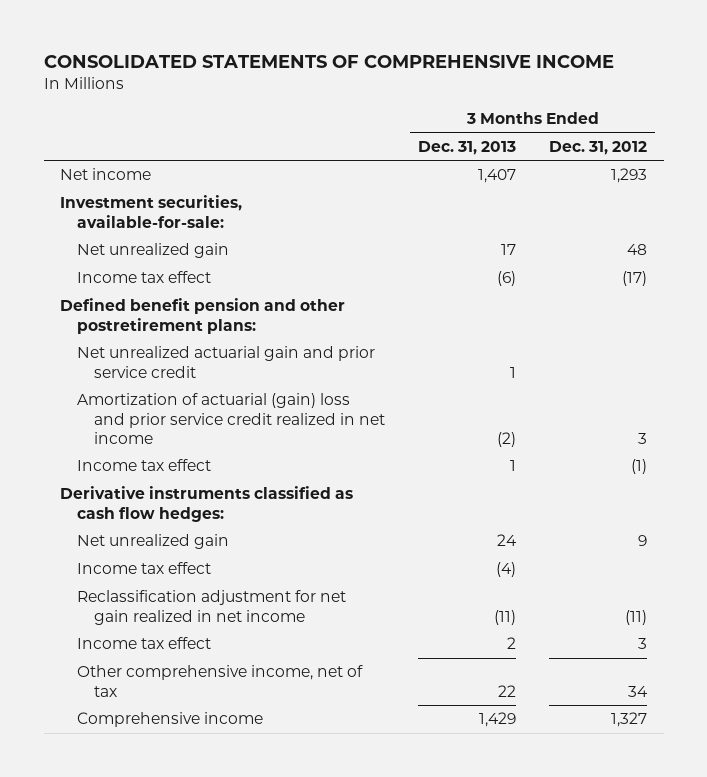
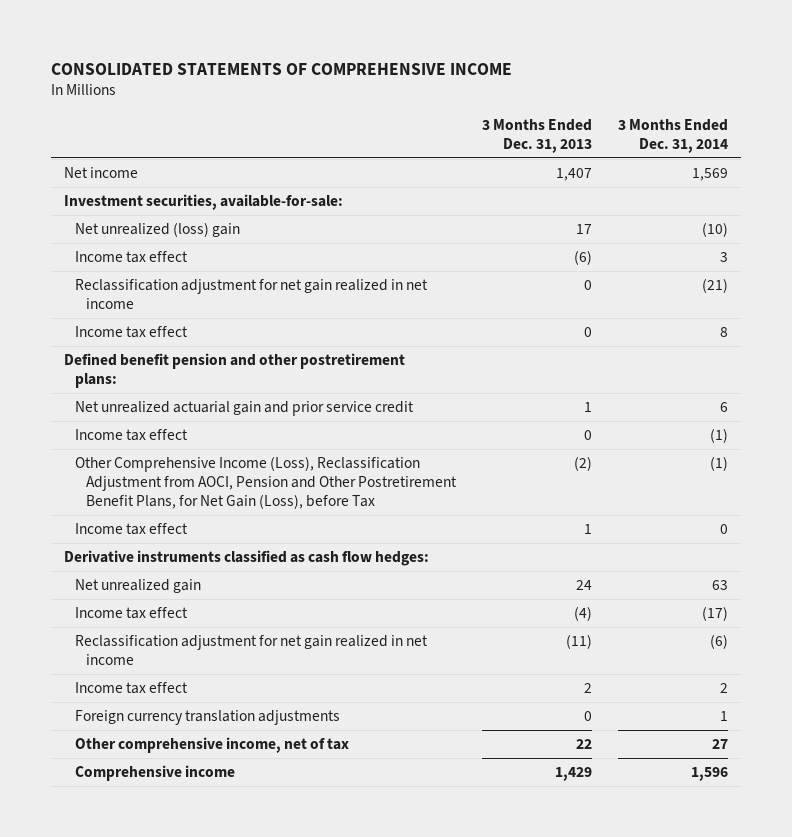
- | 3 Months Ended Dec. 31, 2013 | 3 Months Ended Dec. 31, 2012
+ | 3 Months Ended Dec. 31, 2013 | 3 Months Ended Dec. 31, 2014
- Net unrealized gain | 17 | 48
+ Net unrealized (loss) gain | 17 | (10)
+ Reclassification adjustment for net gain realized in net income | 0 | (21)
+ Income tax effect | 0 | 8
- Amortization of actuarial (gain) loss and prior service credit realized in net income | (2) | 3
+ Income tax effect | 0 | (1)
+ Other Comprehensive Income (Loss), Reclassification Adjustment from AOCI, Pension and Other Postretirement Benefit Plans, for Net Gain (Loss), before Tax | (2) | (1)
+ Foreign currency translation adjustments | 0 | 1

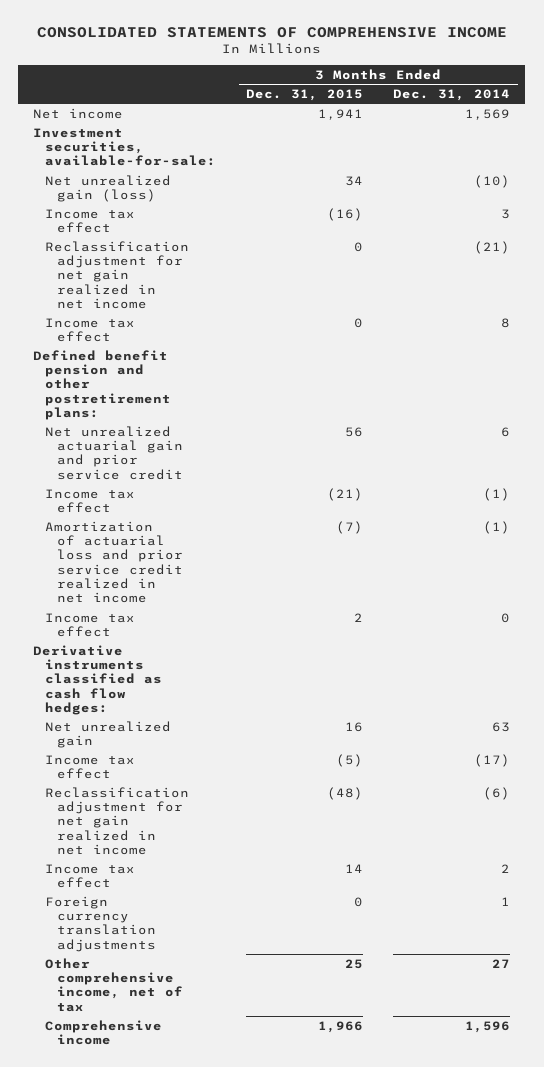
- | 3 Months Ended Dec. 31, 2013 | 3 Months Ended Dec. 31, 2014
+ | 3 Months Ended Dec. 31, 2015 | 3 Months Ended Dec. 31, 2014
- Net unrealized (loss) gain | 17 | (10)
+ Net unrealized gain (loss) | 34 | (10)
- Other Comprehensive Income (Loss), Reclassification Adjustment from AOCI, Pension and Other Postretirement Benefit Plans, for Net Gain (Loss), before Tax | (2) | (1)
+ Amortization of actuarial loss and prior service credit realized in net income | (7) | (1)

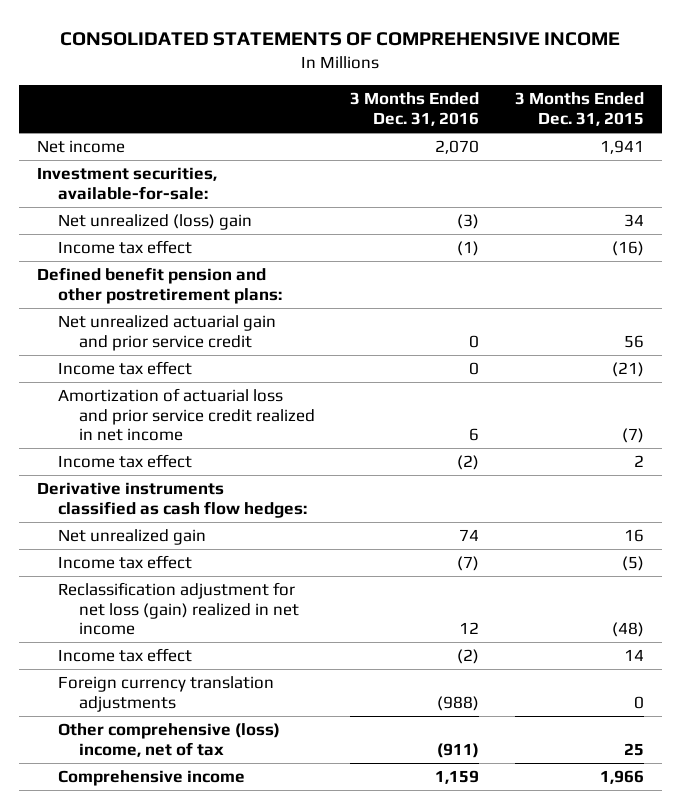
- | 3 Months Ended Dec. 31, 2015 | 3 Months Ended Dec. 31, 2014
+ | 3 Months Ended Dec. 31, 2016 | 3 Months Ended Dec. 31, 2015
- Net unrealized gain (loss) | 34 | (10)
+ Net unrealized (loss) gain | (3) | 34
- Reclassification adjustment for net gain realized in net income | 0 | (21)
- Income tax effect | 0 | 8
- Reclassification adjustment for net gain realized in net income | (48) | (6)
+ Reclassification adjustment for net loss (gain) realized in net income | 12 | (48)
- Other comprehensive income, net of tax | 25 | 27
+ Other comprehensive (loss) income, net of tax | (911) | 25

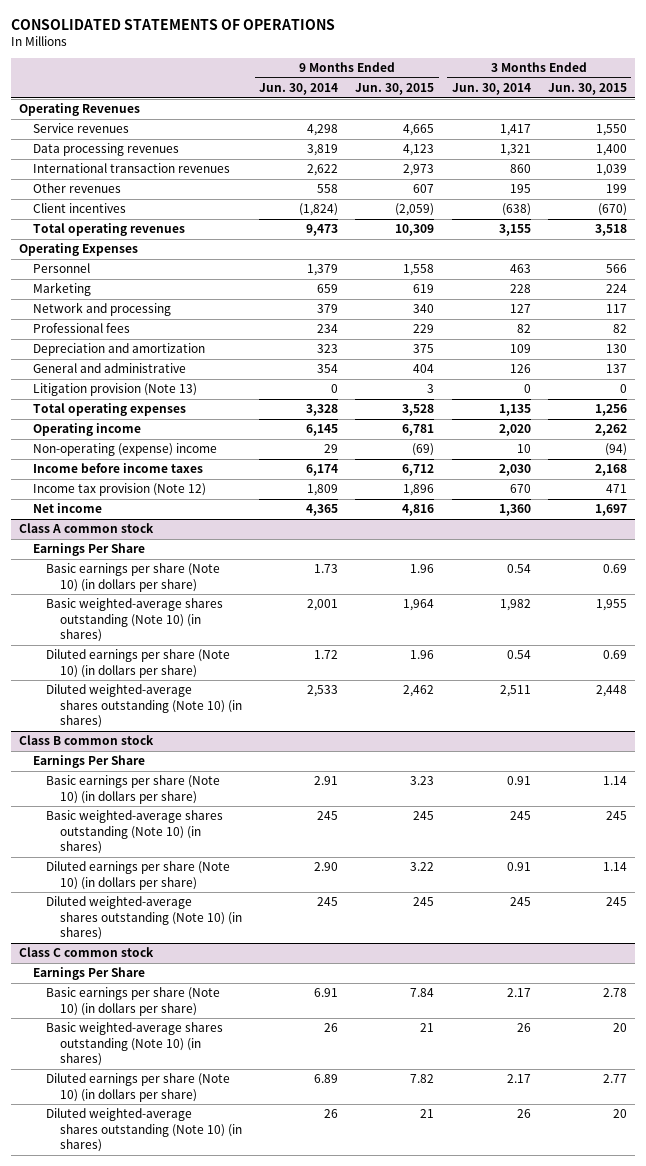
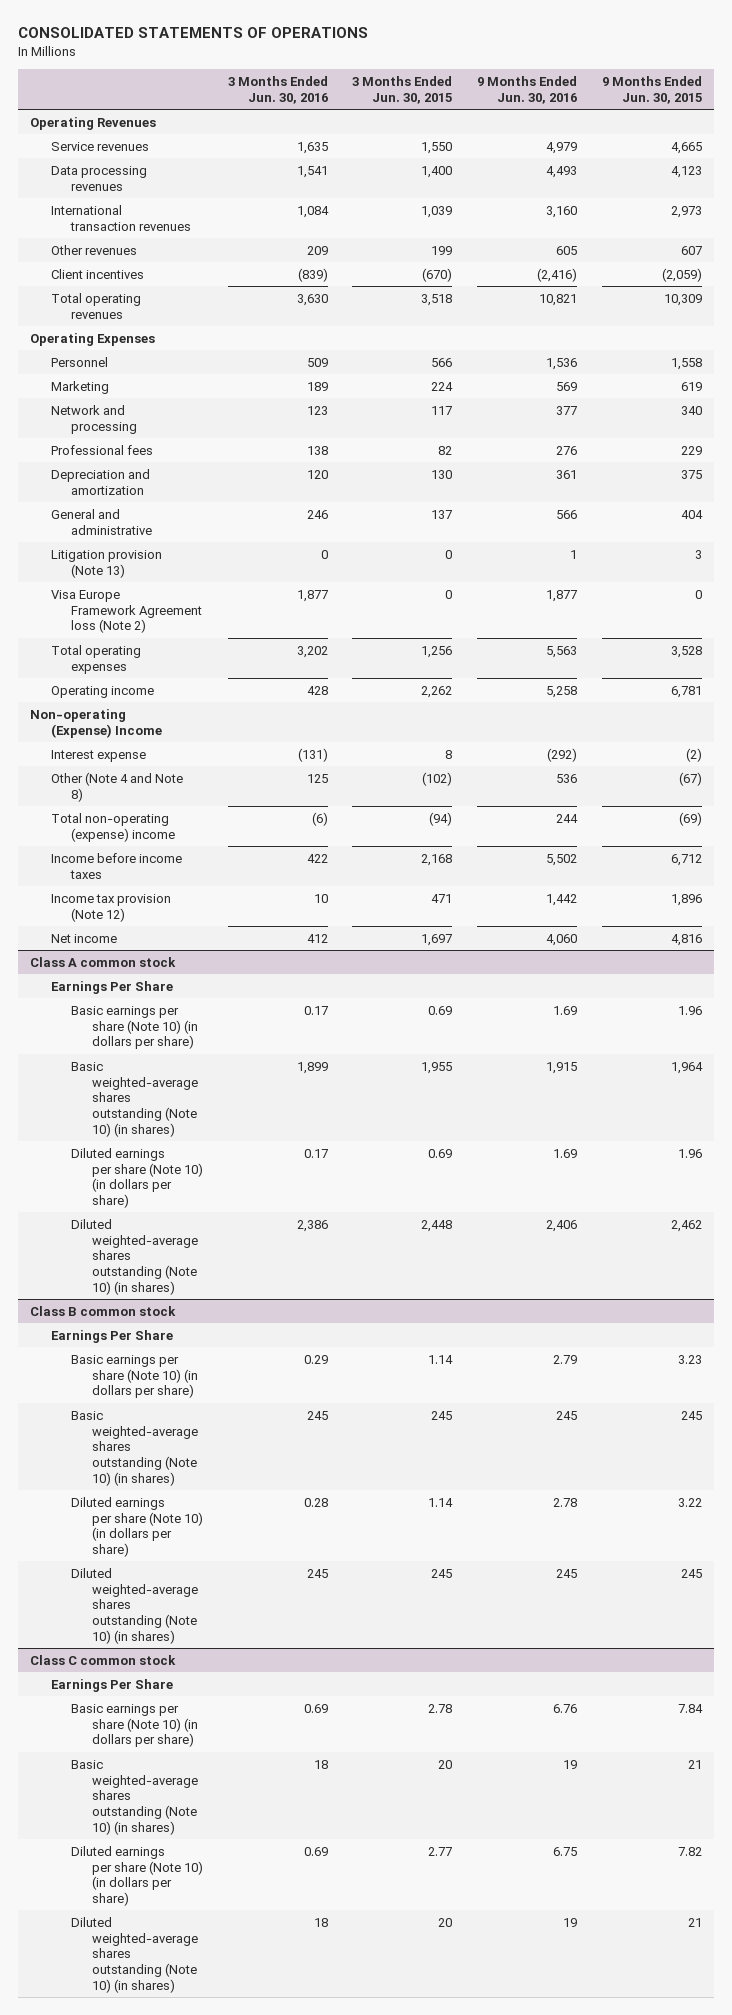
- | 9 Months Ended Jun. 30, 2014 | 9 Months Ended Jun. 30, 2015 | 3 Months Ended Jun. 30, 2014 | 3 Months Ended Jun. 30, 2015
+ | 3 Months Ended Jun. 30, 2016 | 3 Months Ended Jun. 30, 2015 | 9 Months Ended Jun. 30, 2016 | 9 Months Ended Jun. 30, 2015
+ Visa Europe Framework Agreement loss (Note 2) | 1,877 | 0 | 1,877 | 0
- Non-operating (expense) income | 29 | (69) | 10 | (94)
+ Non-operating (Expense) Income
+ Interest expense | (131) | 8 | (292) | (2)
+ Other (Note 4 and Note 8) | 125 | (102) | 536 | (67)
+ Total non-operating (expense) income | (6) | (94) | 244 | (69)

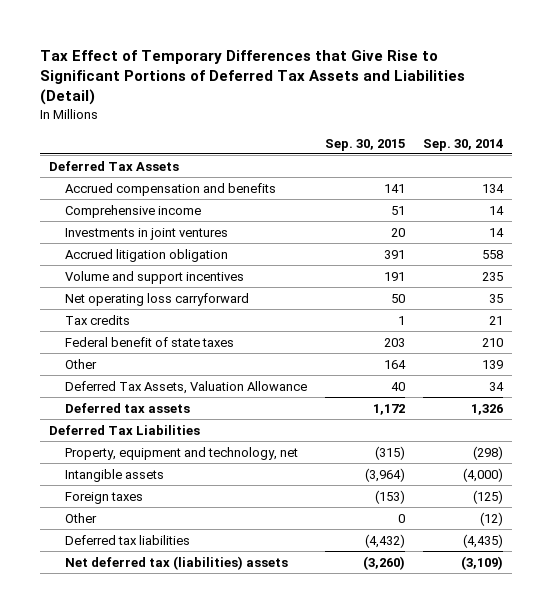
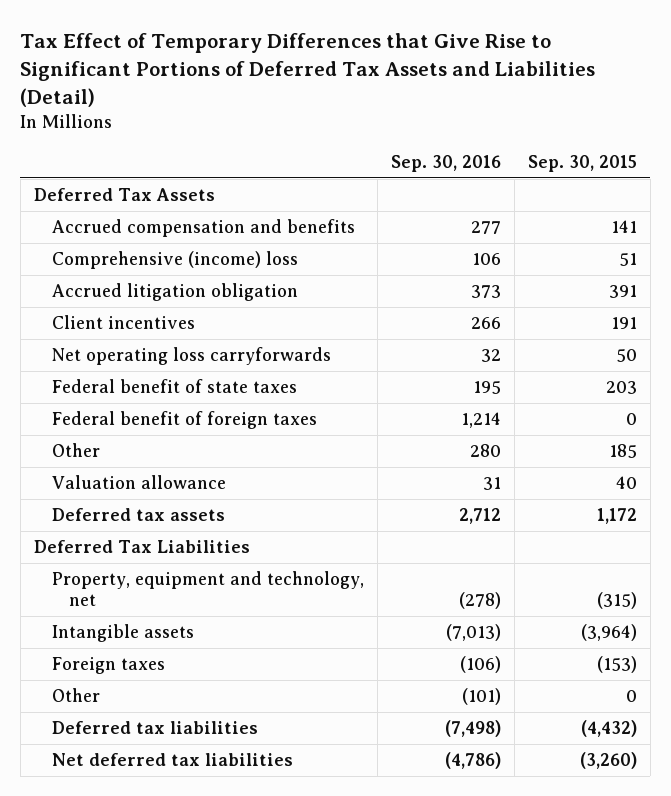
- | Sep. 30, 2015 | Sep. 30, 2014
+ | Sep. 30, 2016 | Sep. 30, 2015
- Comprehensive income | 51 | 14
- Investments in joint ventures | 20 | 14
+ Comprehensive (income) loss | 106 | 51
- Volume and support incentives | 191 | 235
- Net operating loss carryforward | 50 | 35
- Tax credits | 1 | 21
+ Client incentives | 266 | 191
+ Net operating loss carryforwards | 32 | 50
- Other | 164 | 139
- Deferred Tax Assets, Valuation Allowance | 40 | 34
+ Federal benefit of foreign taxes | 1,214 | 0
+ Other | 280 | 185
+ Valuation allowance | 31 | 40
- Net deferred tax (liabilities) assets | (3,260) | (3,109)
+ Net deferred tax liabilities | (4,786) | (3,260)

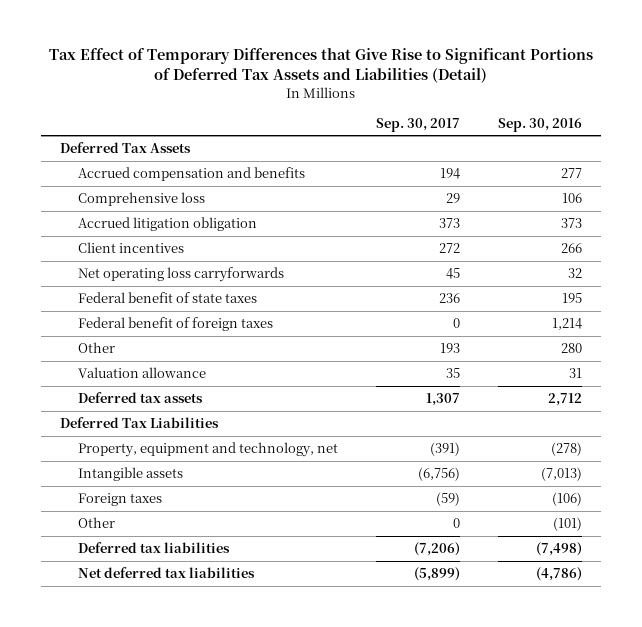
- | Sep. 30, 2016 | Sep. 30, 2015
+ | Sep. 30, 2017 | Sep. 30, 2016
- Comprehensive (income) loss | 106 | 51
+ Comprehensive loss | 29 | 106

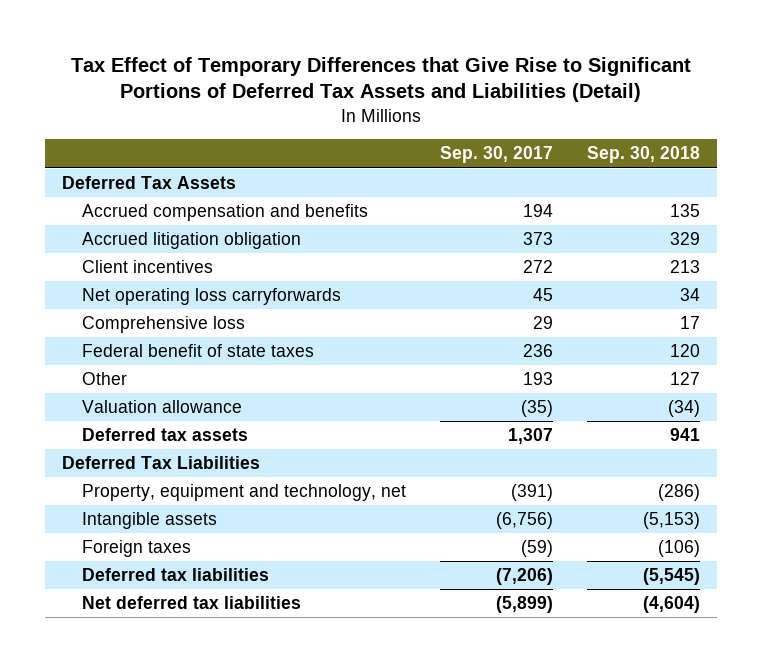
- | Sep. 30, 2017 | Sep. 30, 2016
+ | Sep. 30, 2017 | Sep. 30, 2018
moved down: Comprehensive loss | 29 | 17
- Federal benefit of foreign taxes | 0 | 1,214
- Valuation allowance | 35 | 31
+ Valuation allowance | (35) | (34)
- Other | 0 | (101)

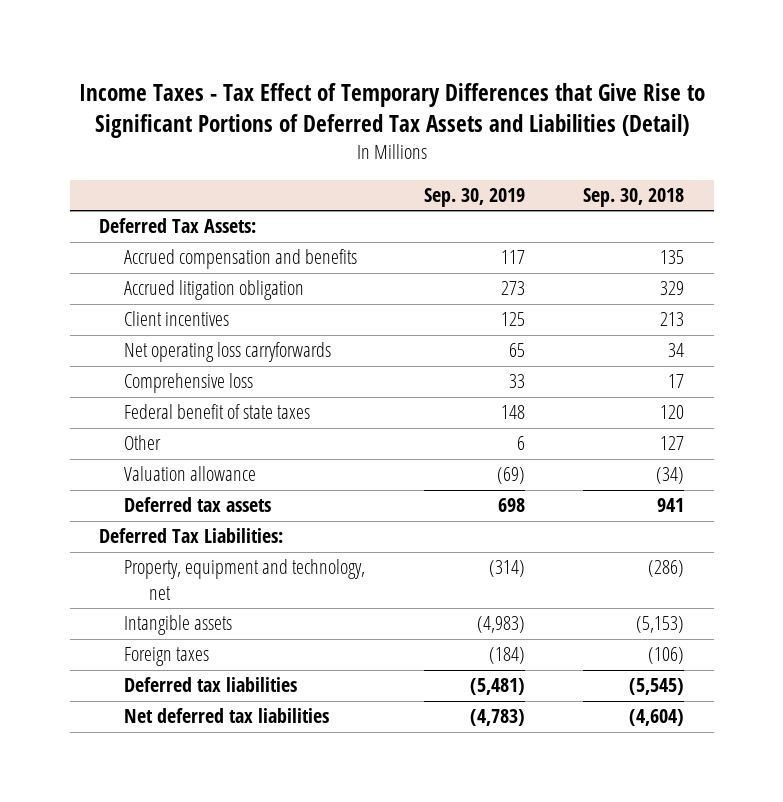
- Tax Effect of Temporary Differences that Give Rise to Significant Portions of Deferred Tax Assets and Liabilities (Detail)
+ Income Taxes - Tax Effect of Temporary Differences that Give Rise to Significant Portions of Deferred Tax Assets and Liabilities (Detail)
- | Sep. 30, 2017 | Sep. 30, 2018
+ | Sep. 30, 2019 | Sep. 30, 2018
- Deferred Tax Assets
+ Deferred Tax Assets:
- Deferred Tax Liabilities
+ Deferred Tax Liabilities:

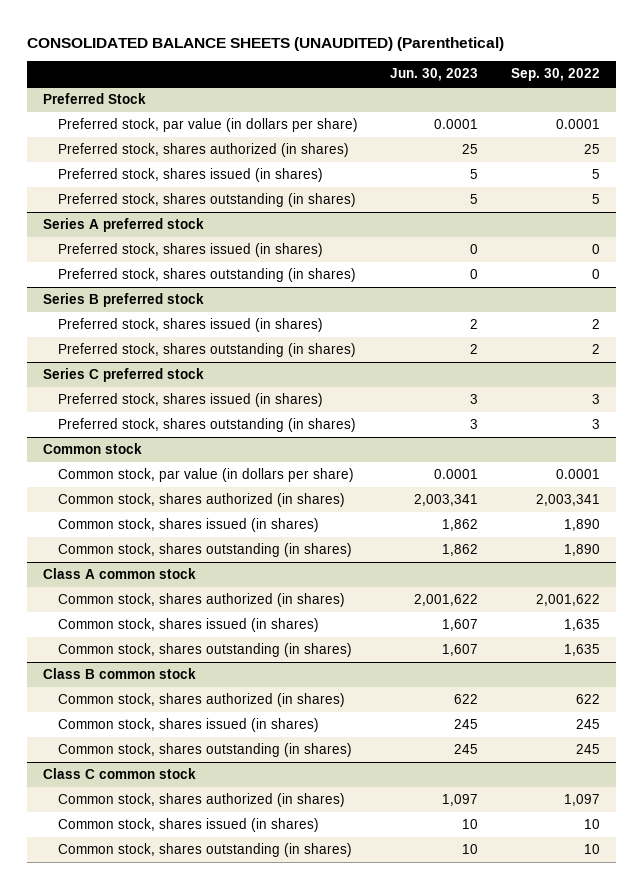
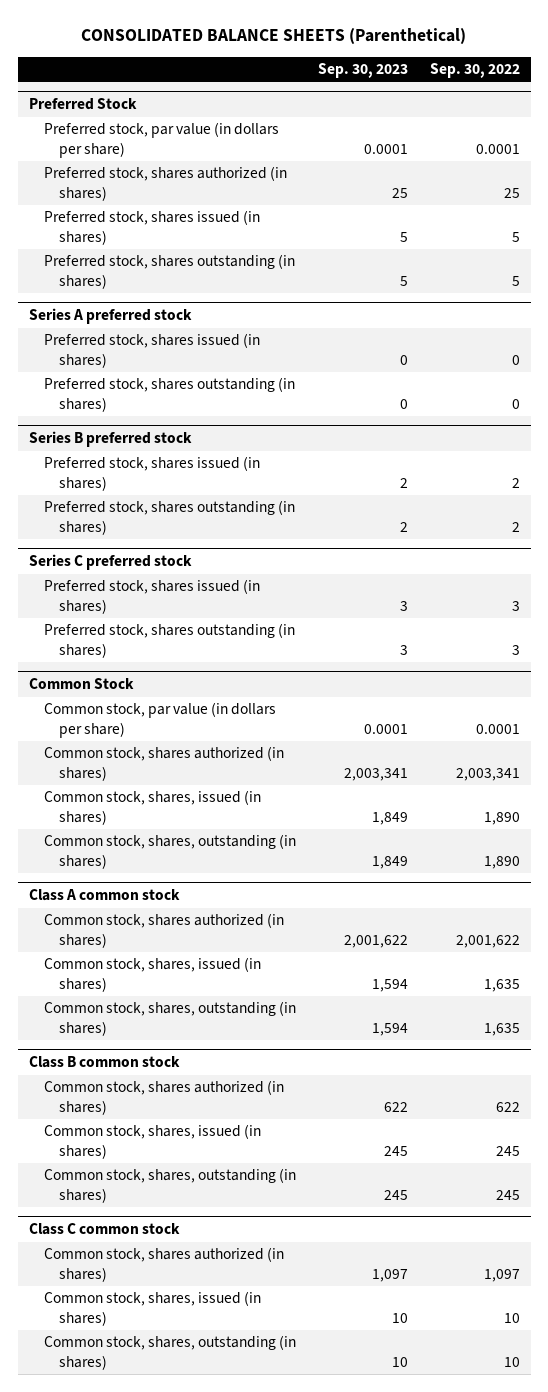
- CONSOLIDATED BALANCE SHEETS (UNAUDITED) (Parenthetical)
+ CONSOLIDATED BALANCE SHEETS (Parenthetical)
- | Jun. 30, 2023 | Sep. 30, 2022
+ | Sep. 30, 2023 | Sep. 30, 2022
- Common stock
+ Common Stock
- Common stock, shares issued (in shares) | 1,862 | 1,890
- Common stock, shares outstanding (in shares) | 1,862 | 1,890
+ Common stock, shares, issued (in shares) | 1,849 | 1,890
+ Common stock, shares, outstanding (in shares) | 1,849 | 1,890
@ Class A common stock
- Common stock, shares issued (in shares) | 1,607 | 1,635
- Common stock, shares outstanding (in shares) | 1,607 | 1,635
+ Common stock, shares, issued (in shares) | 1,594 | 1,635
+ Common stock, shares, outstanding (in shares) | 1,594 | 1,635
@ Class B common stock
- Common stock, shares issued (in shares) | 245 | 245
- Common stock, shares outstanding (in shares) | 245 | 245
+ Common stock, shares, issued (in shares) | 245 | 245
+ Common stock, shares, outstanding (in shares) | 245 | 245
@ Class C common stock
- Common stock, shares issued (in shares) | 10 | 10
- Common stock, shares outstanding (in shares) | 10 | 10
+ Common stock, shares, issued (in shares) | 10 | 10
+ Common stock, shares, outstanding (in shares) | 10 | 10

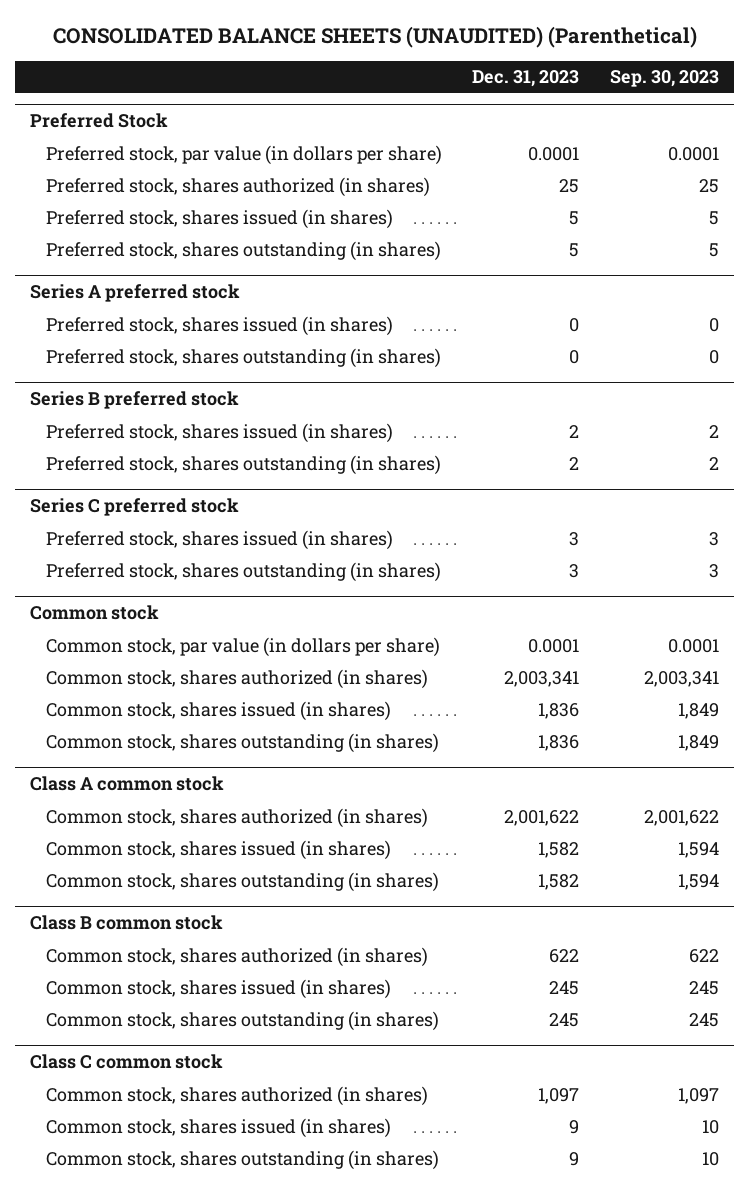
- CONSOLIDATED BALANCE SHEETS (Parenthetical)
+ CONSOLIDATED BALANCE SHEETS (UNAUDITED) (Parenthetical)
- | Sep. 30, 2023 | Sep. 30, 2022
+ | Dec. 31, 2023 | Sep. 30, 2023
- Common Stock
+ Common stock
- Common stock, shares, issued (in shares) | 1,849 | 1,890
- Common stock, shares, outstanding (in shares) | 1,849 | 1,890
+ Common stock, shares issued (in shares) | 1,836 | 1,849
+ Common stock, shares outstanding (in shares) | 1,836 | 1,849
@ Class A common stock
- Common stock, shares, issued (in shares) | 1,594 | 1,635
- Common stock, shares, outstanding (in shares) | 1,594 | 1,635
+ Common stock, shares issued (in shares) | 1,582 | 1,594
+ Common stock, shares outstanding (in shares) | 1,582 | 1,594
@ Class B common stock
- Common stock, shares, issued (in shares) | 245 | 245
- Common stock, shares, outstanding (in shares) | 245 | 245
+ Common stock, shares issued (in shares) | 245 | 245
+ Common stock, shares outstanding (in shares) | 245 | 245
@ Class C common stock
- Common stock, shares, issued (in shares) | 10 | 10
- Common stock, shares, outstanding (in shares) | 10 | 10
+ Common stock, shares issued (in shares) | 9 | 10
+ Common stock, shares outstanding (in shares) | 9 | 10

